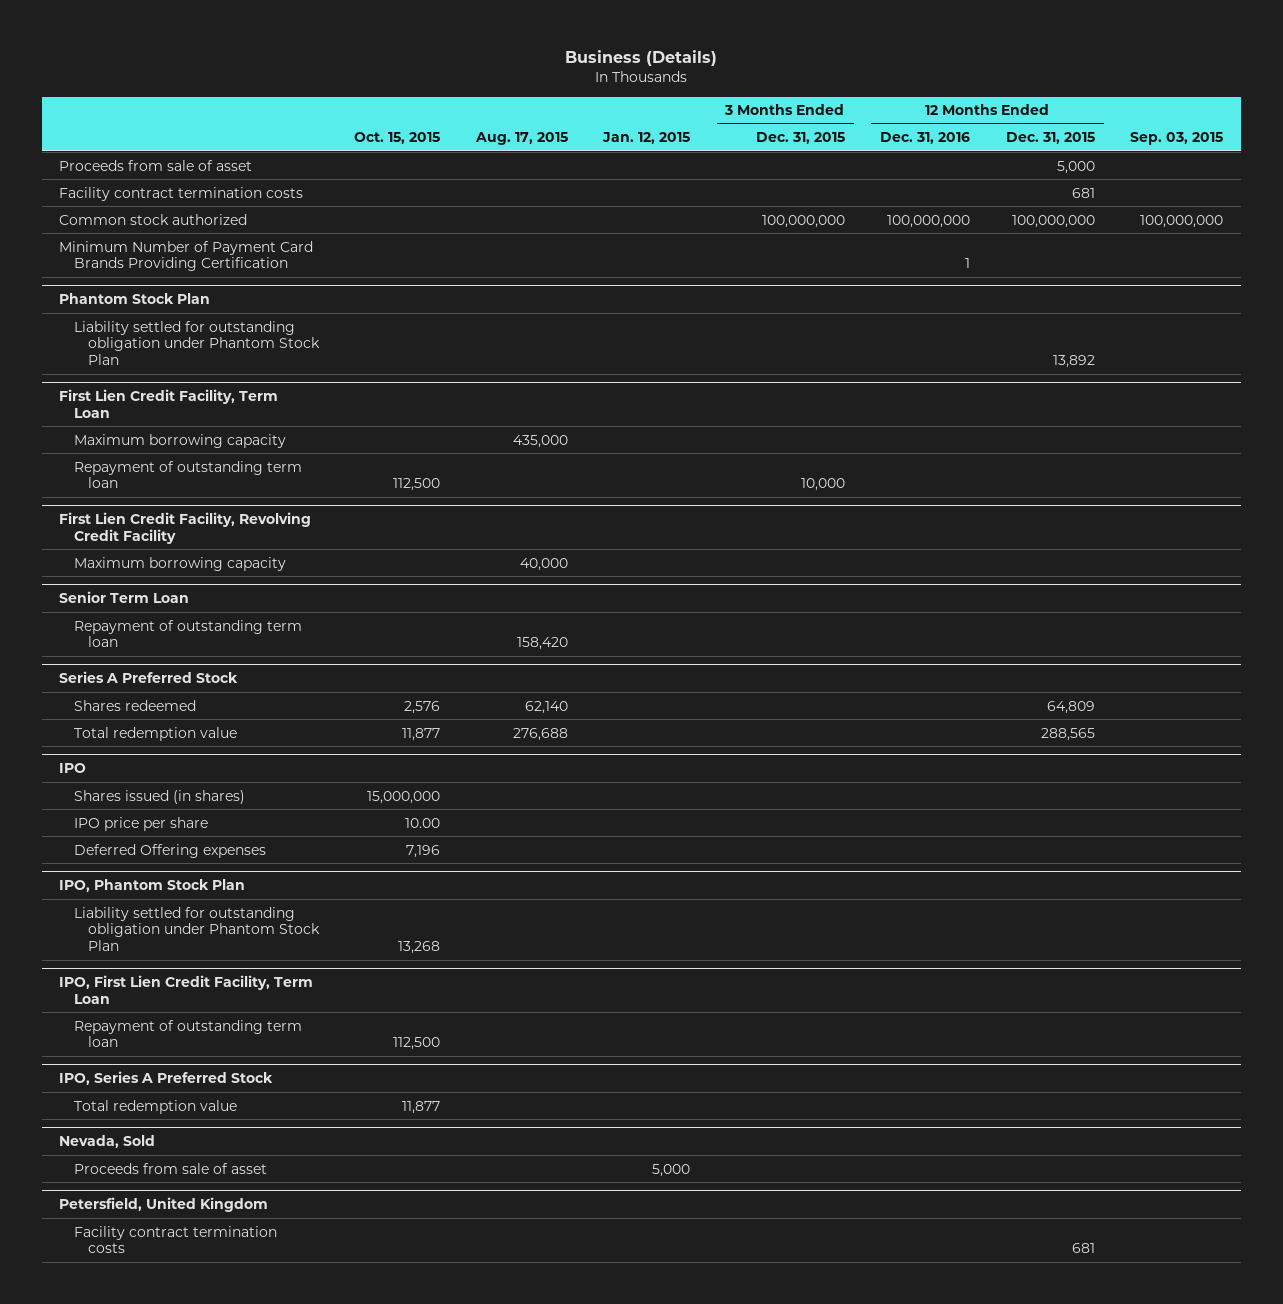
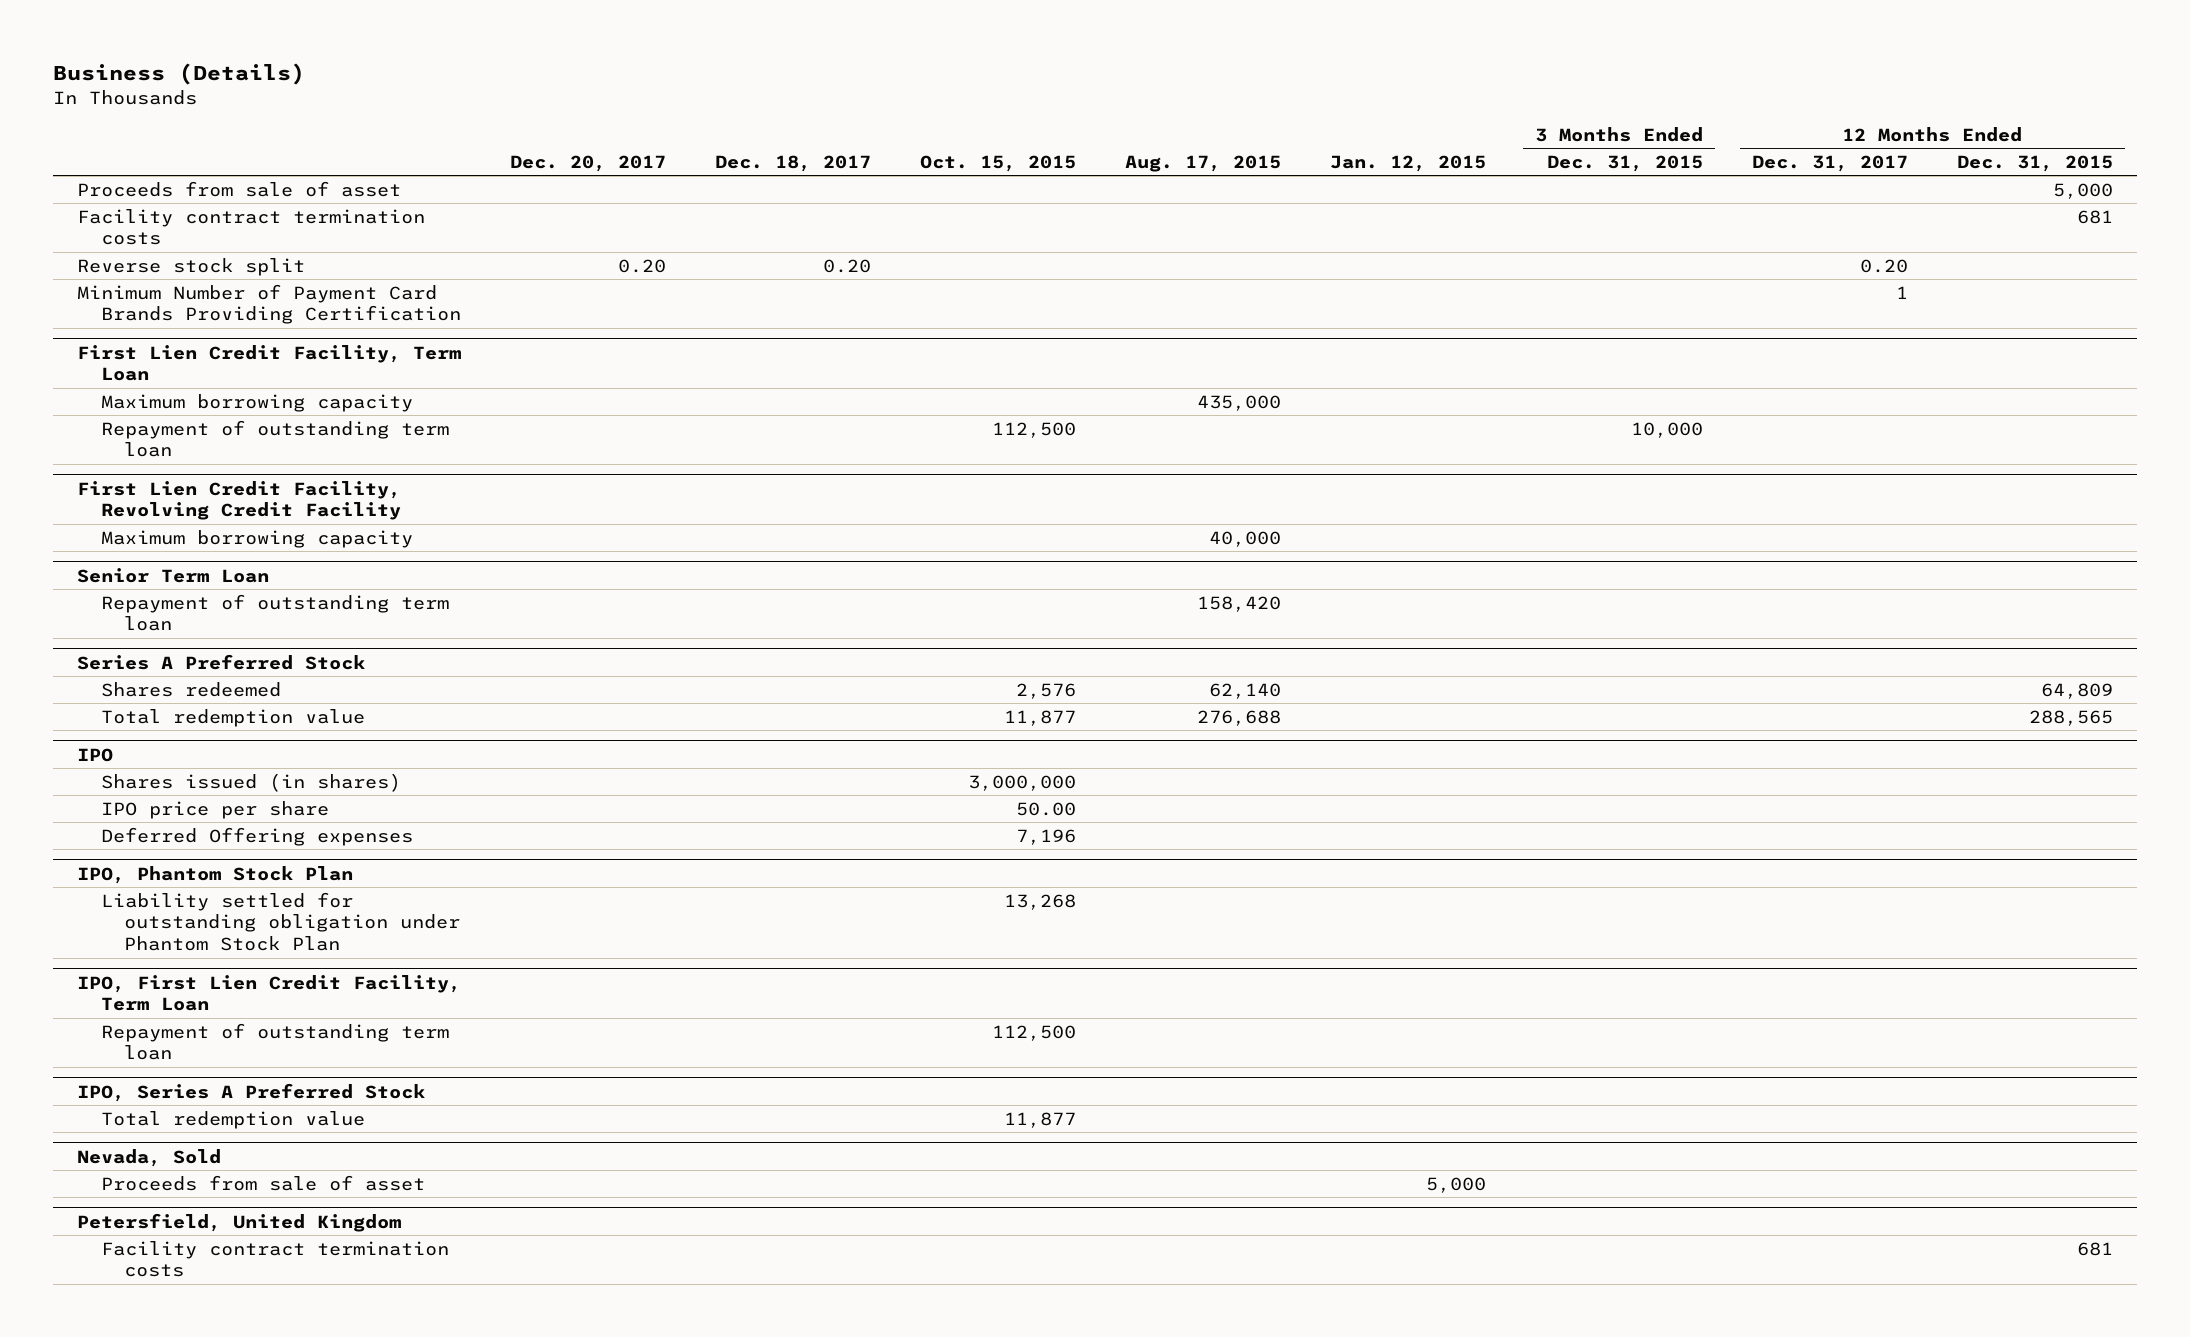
- | Oct. 15, 2015 | Aug. 17, 2015 | Jan. 12, 2015 | 3 Months Ended Dec. 31, 2015 | 12 Months Ended Dec. 31, 2016 | 12 Months Ended Dec. 31, 2015 | Sep. 03, 2015
+ | Dec. 20, 2017 | Dec. 18, 2017 | Oct. 15, 2015 | Aug. 17, 2015 | Jan. 12, 2015 | 3 Months Ended Dec. 31, 2015 | 12 Months Ended Dec. 31, 2017 | 12 Months Ended Dec. 31, 2015
- Common stock authorized | | | | 100,000,000 | 100,000,000 | 100,000,000 | 100,000,000
+ Reverse stock split | 0.20 | 0.20 | | | | | 0.20 |
- Phantom Stock Plan
- Liability settled for outstanding obligation under Phantom Stock Plan | | | | | | 13,892 |
@ IPO
- Shares issued (in shares) | 15,000,000 | | | | | |
- IPO price per share | 10.00 | | | | | |
+ Shares issued (in shares) | | | 3,000,000 | | | | |
+ IPO price per share | | | 50.00 | | | | |

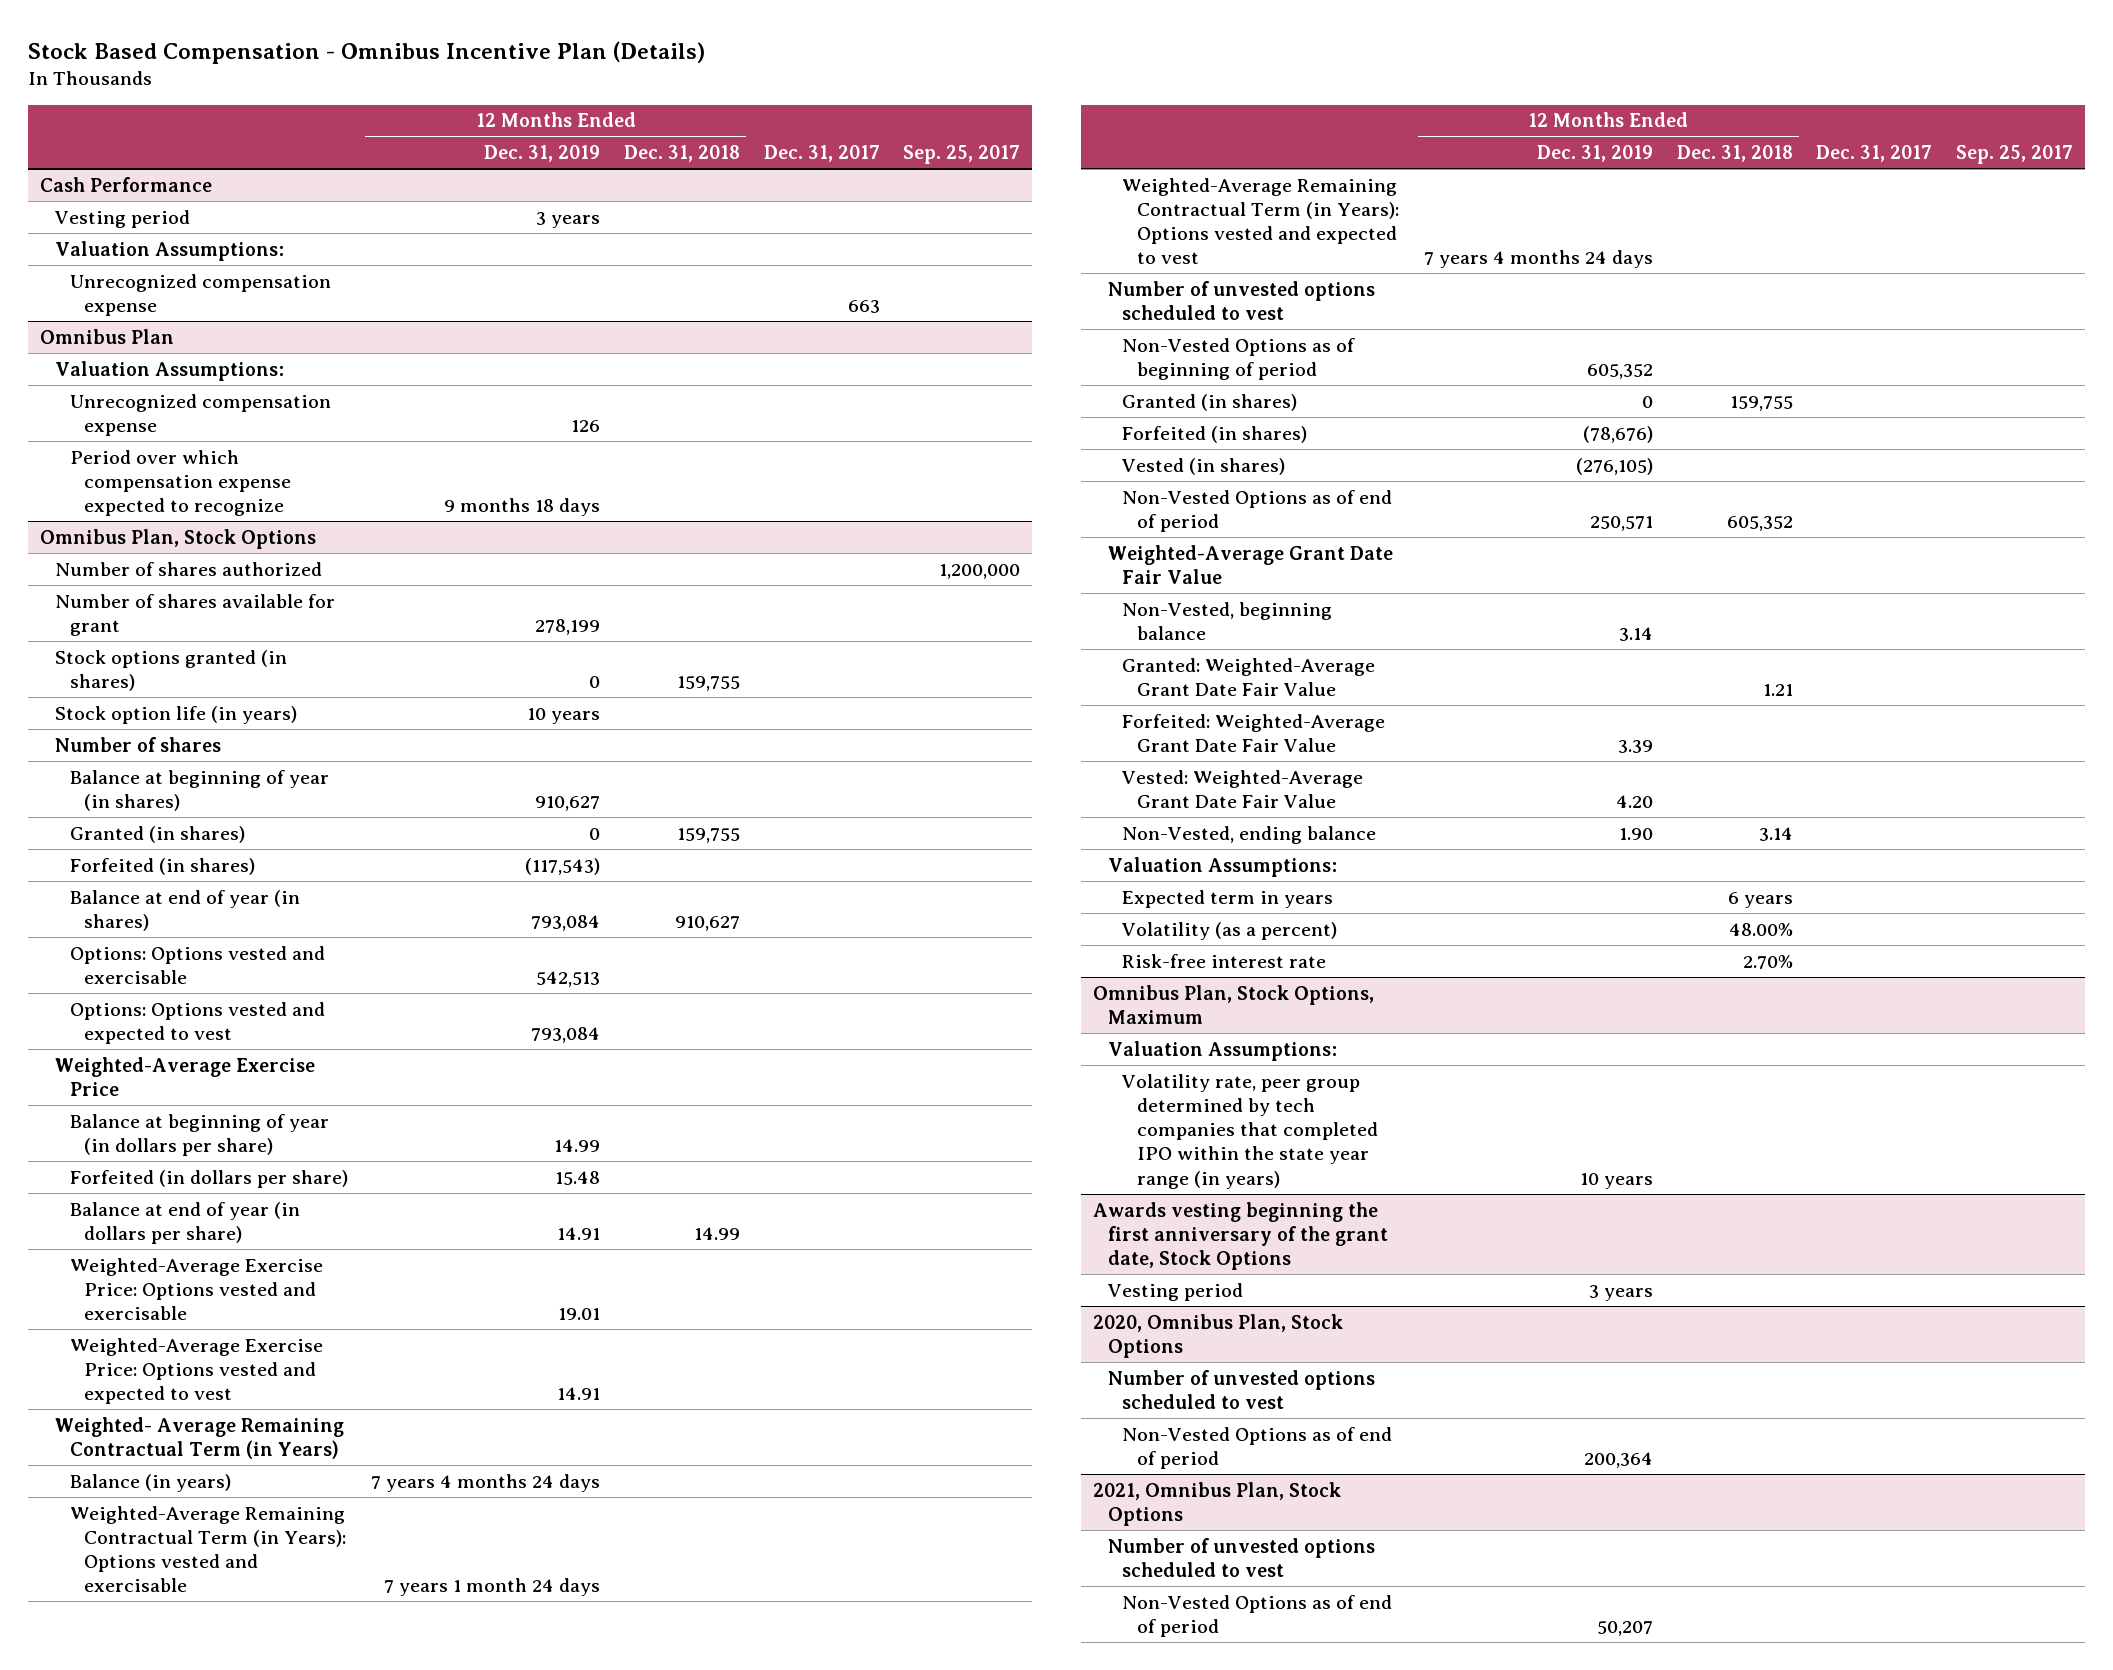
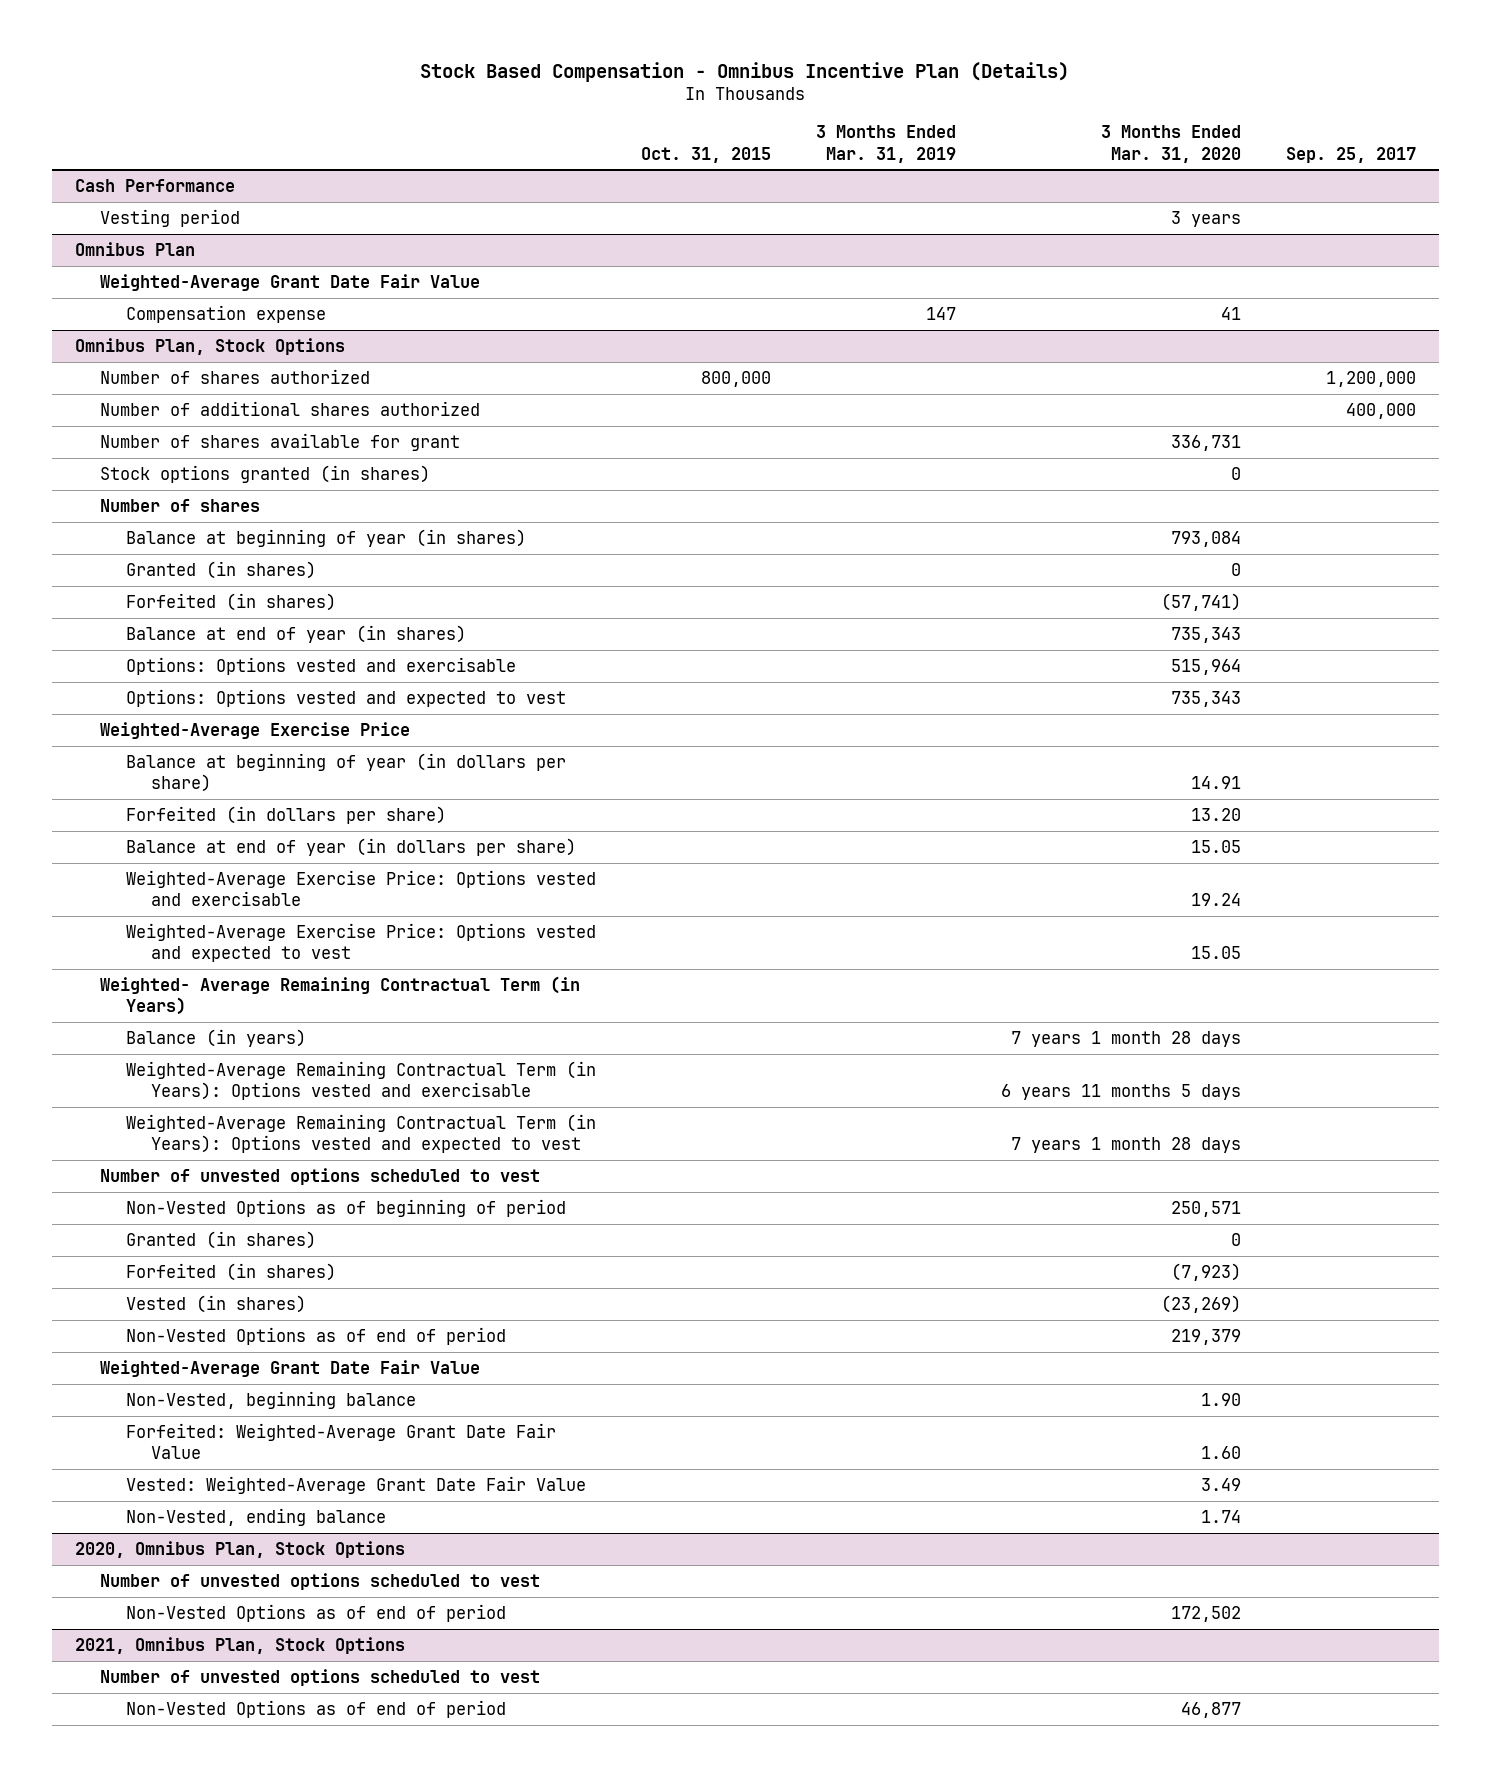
- | 12 Months Ended Dec. 31, 2019 | 12 Months Ended Dec. 31, 2018 | Dec. 31, 2017 | Sep. 25, 2017
+ | Oct. 31, 2015 | 3 Months Ended Mar. 31, 2019 | 3 Months Ended Mar. 31, 2020 | Sep. 25, 2017
@ Cash Performance
- Valuation Assumptions:
- Unrecognized compensation expense | | | 663 |
@ Omnibus Plan
- Valuation Assumptions:
- Unrecognized compensation expense | 126 | | |
- Period over which compensation expense expected to recognize | 9 months 18 days | | |
+ Weighted-Average Grant Date Fair Value
+ Compensation expense | | 147 | 41 |
@ Omnibus Plan, Stock Options
+ Number of additional shares authorized | | | | 400,000
- Stock option life (in years) | 10 years | | |
- Granted: Weighted-Average Grant Date Fair Value | | 1.21 | |
- Valuation Assumptions:
- Expected term in years | | 6 years | |
- Volatility (as a percent) | | 48.00% | |
- Risk-free interest rate | | 2.70% | |
- Omnibus Plan, Stock Options, Maximum
- Valuation Assumptions:
- Volatility rate, peer group determined by tech companies that completed IPO within the state year range (in years) | 10 years | | |
- Awards vesting beginning the first anniversary of the grant date, Stock Options
- Vesting period | 3 years | | |

